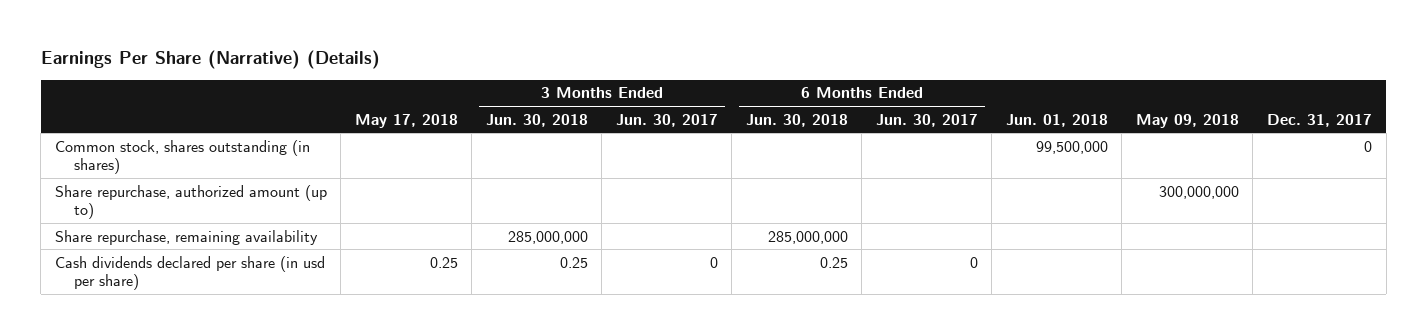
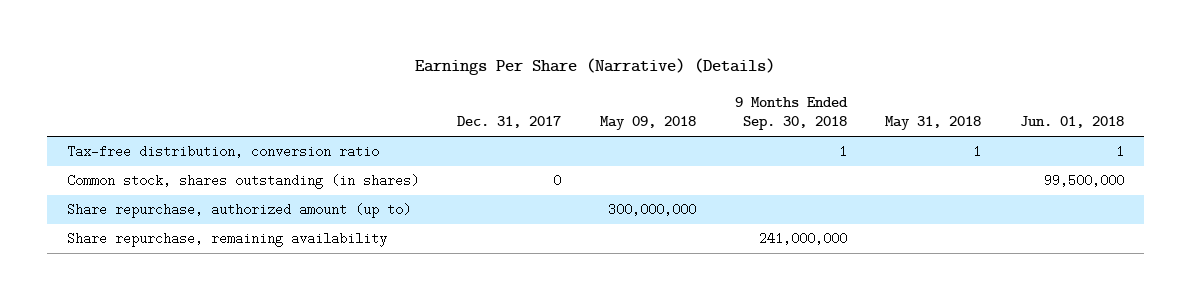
- | May 17, 2018 | 3 Months Ended Jun. 30, 2018 | 3 Months Ended Jun. 30, 2017 | 6 Months Ended Jun. 30, 2018 | 6 Months Ended Jun. 30, 2017 | Jun. 01, 2018 | May 09, 2018 | Dec. 31, 2017
+ | Dec. 31, 2017 | May 09, 2018 | 9 Months Ended Sep. 30, 2018 | May 31, 2018 | Jun. 01, 2018
+ Tax-free distribution, conversion ratio | | | 1 | 1 | 1
- Cash dividends declared per share (in usd per share) | 0.25 | 0.25 | 0 | 0.25 | 0 | | |

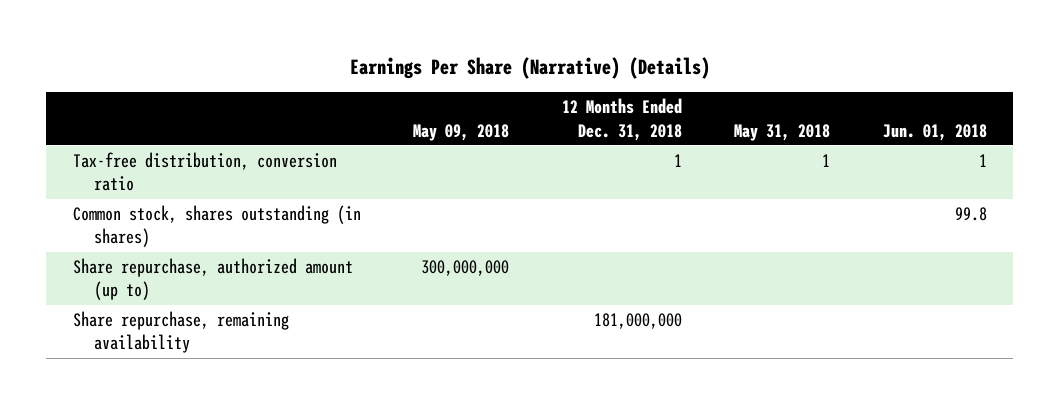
- | Dec. 31, 2017 | May 09, 2018 | 9 Months Ended Sep. 30, 2018 | May 31, 2018 | Jun. 01, 2018
+ | May 09, 2018 | 12 Months Ended Dec. 31, 2018 | May 31, 2018 | Jun. 01, 2018
- Common stock, shares outstanding (in shares) | 0 | | | | 99,500,000
+ Common stock, shares outstanding (in shares) | | | | 99.8

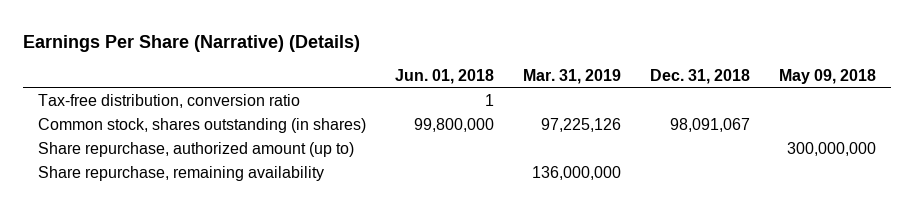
- | May 09, 2018 | 12 Months Ended Dec. 31, 2018 | May 31, 2018 | Jun. 01, 2018
+ | Jun. 01, 2018 | Mar. 31, 2019 | Dec. 31, 2018 | May 09, 2018
- Common stock, shares outstanding (in shares) | | | | 99.8
+ Common stock, shares outstanding (in shares) | 99,800,000 | 97,225,126 | 98,091,067 |

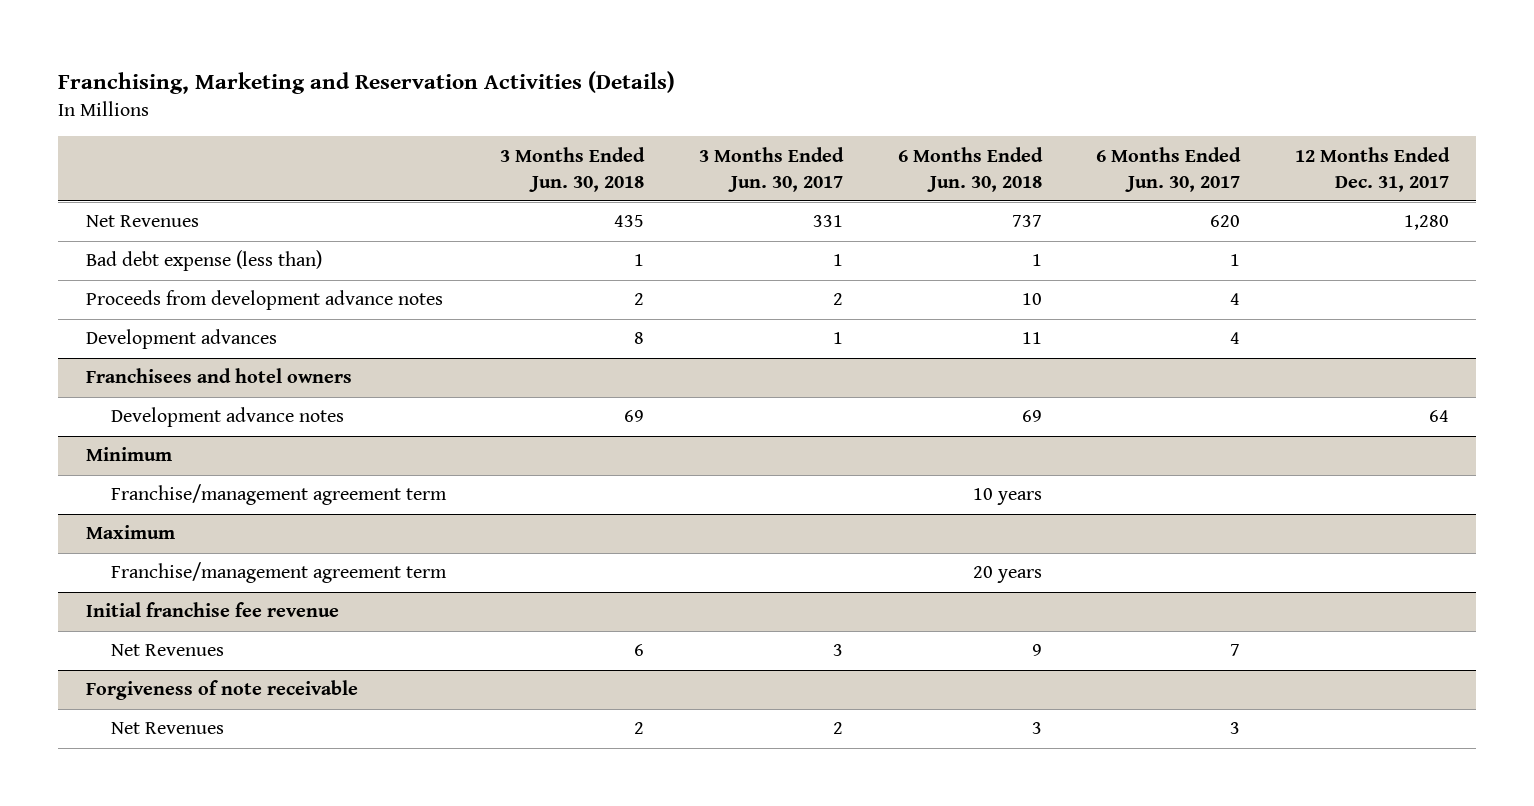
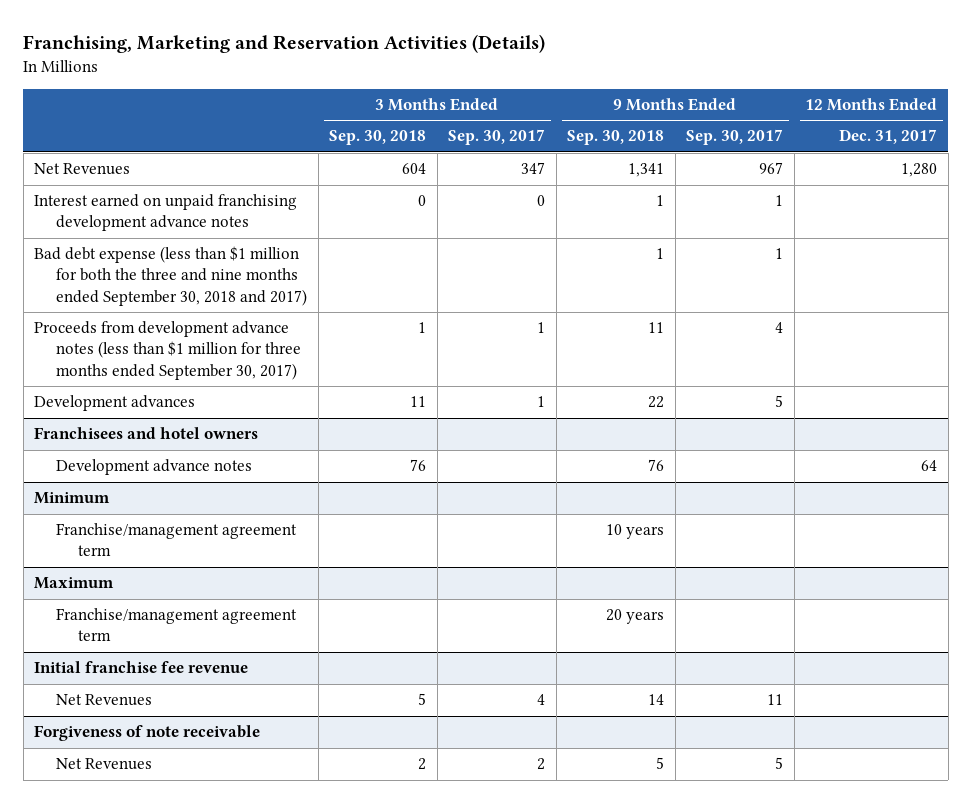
- | 3 Months Ended Jun. 30, 2018 | 3 Months Ended Jun. 30, 2017 | 6 Months Ended Jun. 30, 2018 | 6 Months Ended Jun. 30, 2017 | 12 Months Ended Dec. 31, 2017
+ | 3 Months Ended Sep. 30, 2018 | 3 Months Ended Sep. 30, 2017 | 9 Months Ended Sep. 30, 2018 | 9 Months Ended Sep. 30, 2017 | 12 Months Ended Dec. 31, 2017
- Bad debt expense (less than) | 1 | 1 | 1 | 1 |
- Proceeds from development advance notes | 2 | 2 | 10 | 4 |
+ Interest earned on unpaid franchising development advance notes | 0 | 0 | 1 | 1 |
+ Bad debt expense (less than $1 million for both the three and nine months ended September 30, 2018 and 2017) | | | 1 | 1 |
+ Proceeds from development advance notes (less than $1 million for three months ended September 30, 2017) | 1 | 1 | 11 | 4 |

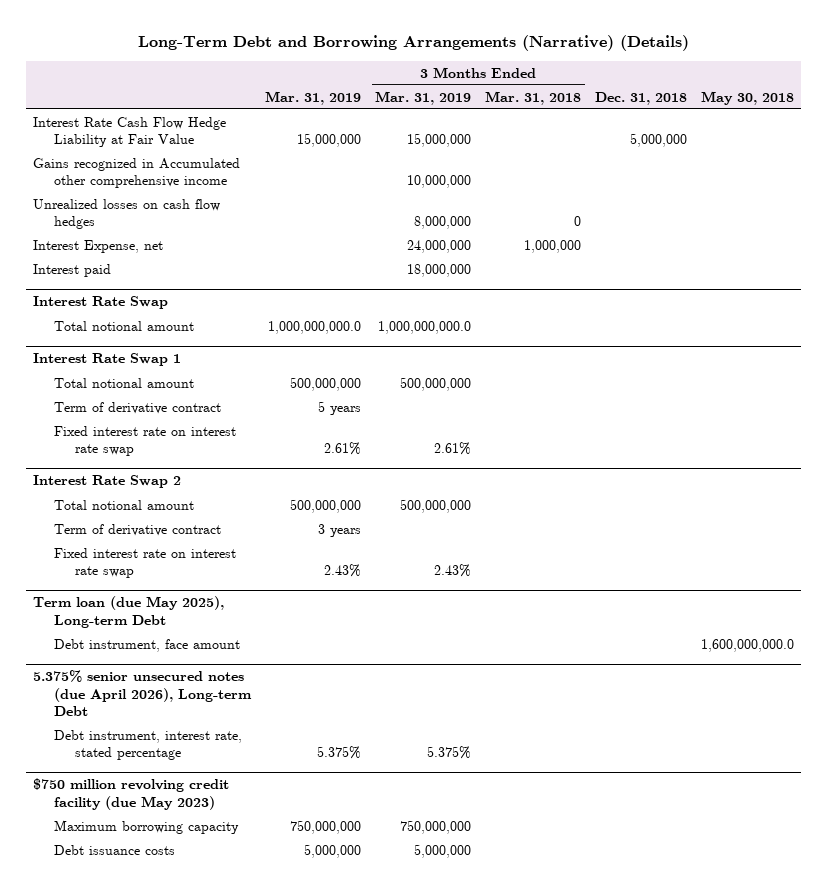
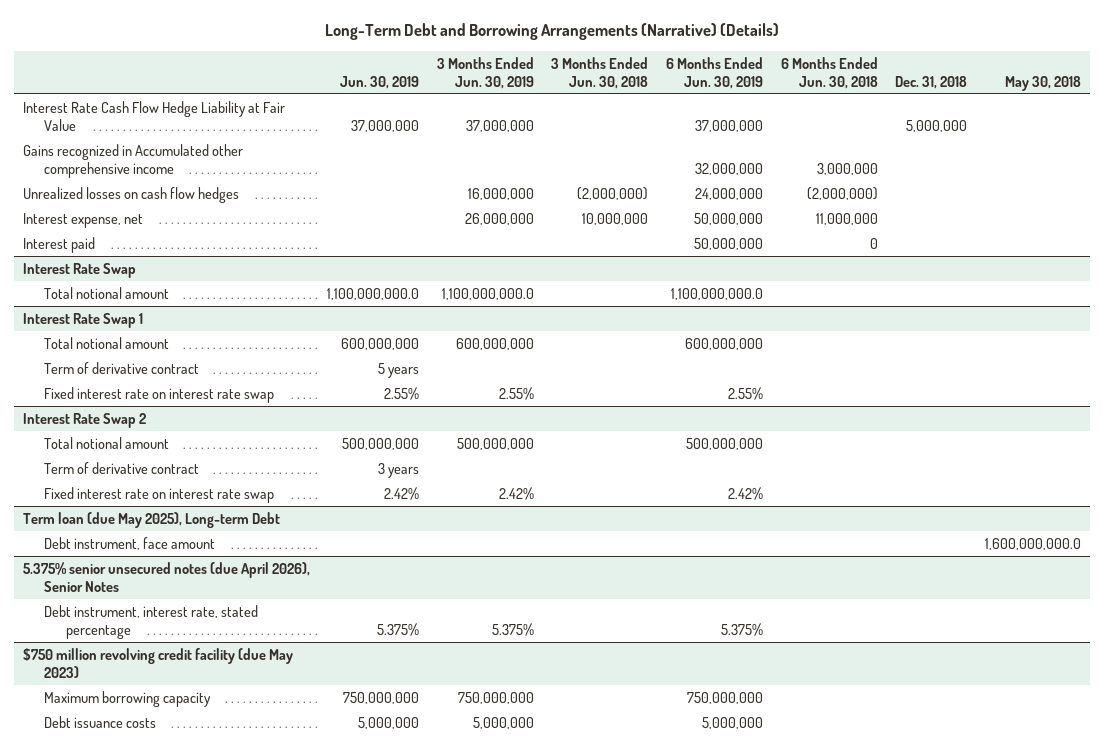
- | Mar. 31, 2019 | 3 Months Ended Mar. 31, 2019 | 3 Months Ended Mar. 31, 2018 | Dec. 31, 2018 | May 30, 2018
+ | Jun. 30, 2019 | 3 Months Ended Jun. 30, 2019 | 3 Months Ended Jun. 30, 2018 | 6 Months Ended Jun. 30, 2019 | 6 Months Ended Jun. 30, 2018 | Dec. 31, 2018 | May 30, 2018
- Interest Expense, net | | 24,000,000 | 1,000,000 | |
+ Interest expense, net | | 26,000,000 | 10,000,000 | 50,000,000 | 11,000,000 | |
- 5.375% senior unsecured notes (due April 2026), Long-term Debt
+ 5.375% senior unsecured notes (due April 2026), Senior Notes

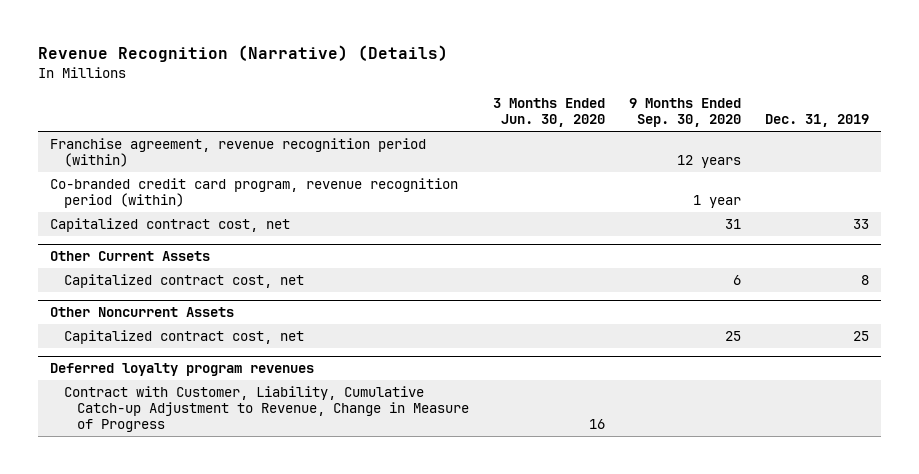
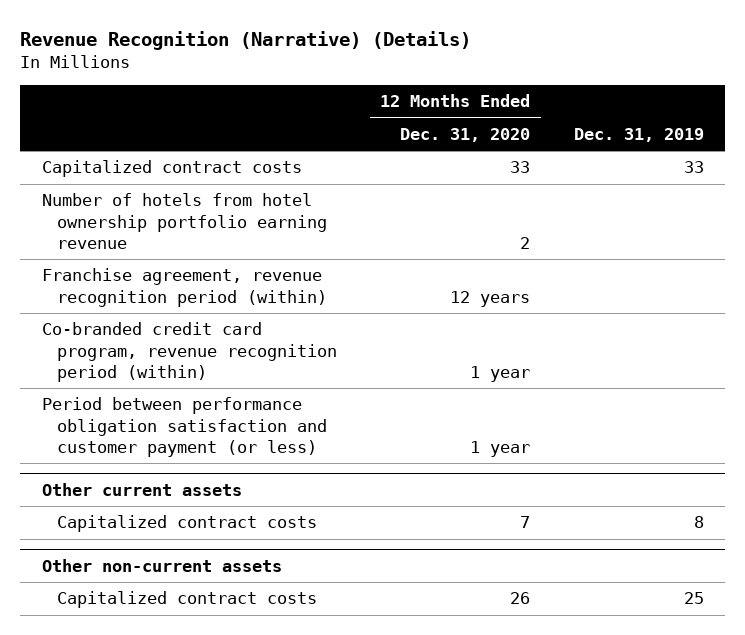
- | 3 Months Ended Jun. 30, 2020 | 9 Months Ended Sep. 30, 2020 | Dec. 31, 2019
+ | 12 Months Ended Dec. 31, 2020 | Dec. 31, 2019
+ Capitalized contract costs | 33 | 33
+ Number of hotels from hotel ownership portfolio earning revenue | 2 |
- Capitalized contract cost, net | | 31 | 33
- Other Current Assets
- Capitalized contract cost, net | | 6 | 8
- Other Noncurrent Assets
- Capitalized contract cost, net | | 25 | 25
- Deferred loyalty program revenues
- Contract with Customer, Liability, Cumulative Catch-up Adjustment to Revenue, Change in Measure of Progress | 16 | |
+ Period between performance obligation satisfaction and customer payment (or less) | 1 year |
+ Other current assets
+ Capitalized contract costs | 7 | 8
+ Other non-current assets
+ Capitalized contract costs | 26 | 25

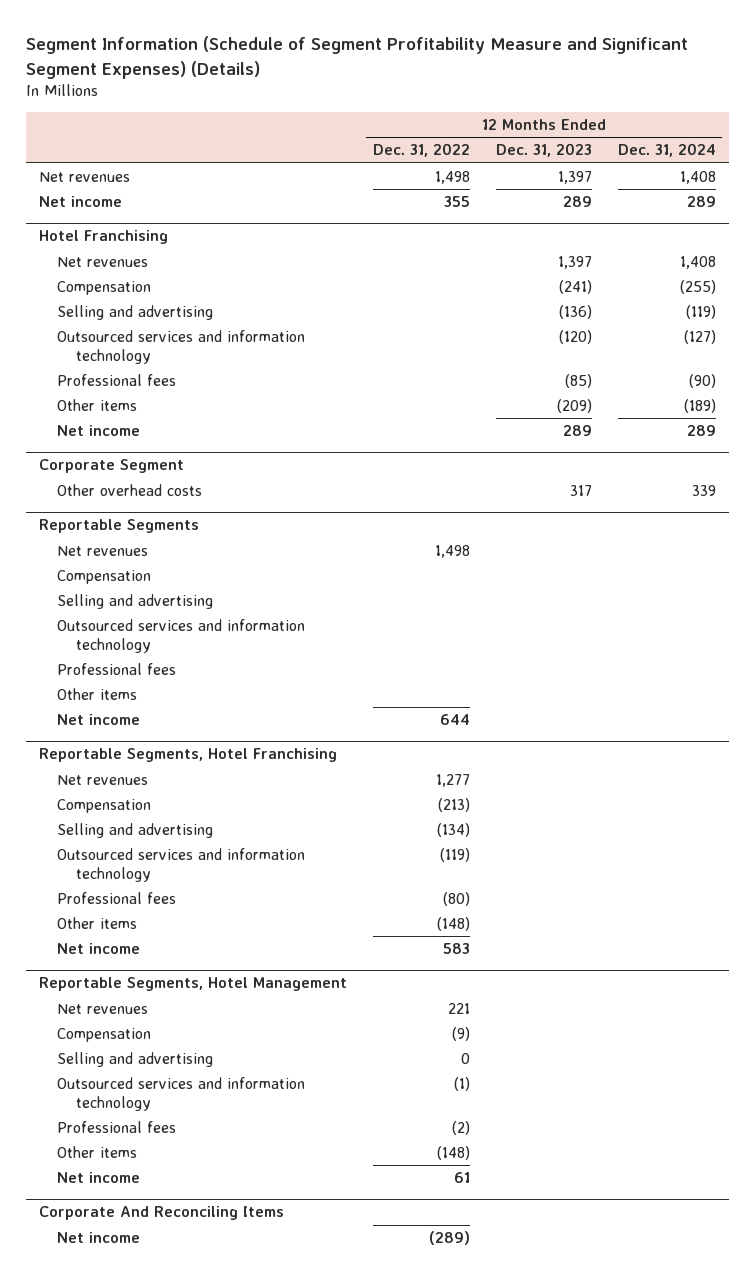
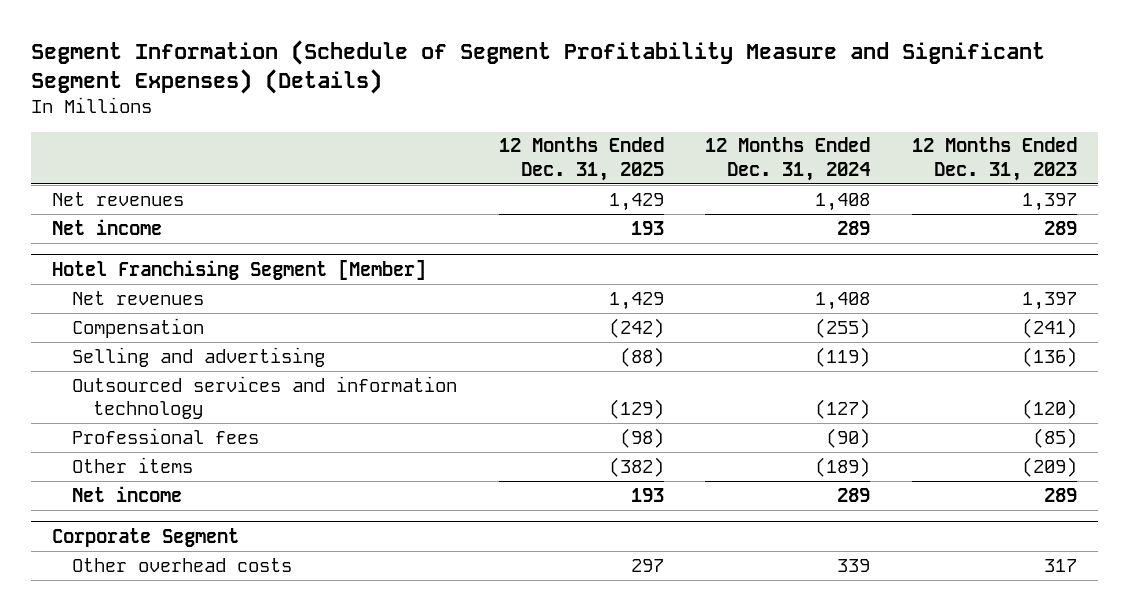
- | 12 Months Ended Dec. 31, 2022 | 12 Months Ended Dec. 31, 2023 | 12 Months Ended Dec. 31, 2024
+ | 12 Months Ended Dec. 31, 2025 | 12 Months Ended Dec. 31, 2024 | 12 Months Ended Dec. 31, 2023
- Hotel Franchising
+ Hotel Franchising Segment [Member]
- Reportable Segments
- Net revenues | 1,498 | |
- Compensation
- Selling and advertising
- Outsourced services and information technology
- Professional fees
- Other items
- Net income | 644 | |
- Reportable Segments, Hotel Franchising
- Net revenues | 1,277 | |
- Compensation | (213) | |
- Selling and advertising | (134) | |
- Outsourced services and information technology | (119) | |
- Professional fees | (80) | |
- Other items | (148) | |
- Net income | 583 | |
- Reportable Segments, Hotel Management
- Net revenues | 221 | |
- Compensation | (9) | |
- Selling and advertising | 0 | |
- Outsourced services and information technology | (1) | |
- Professional fees | (2) | |
- Other items | (148) | |
- Net income | 61 | |
- Corporate And Reconciling Items
- Net income | (289) | |

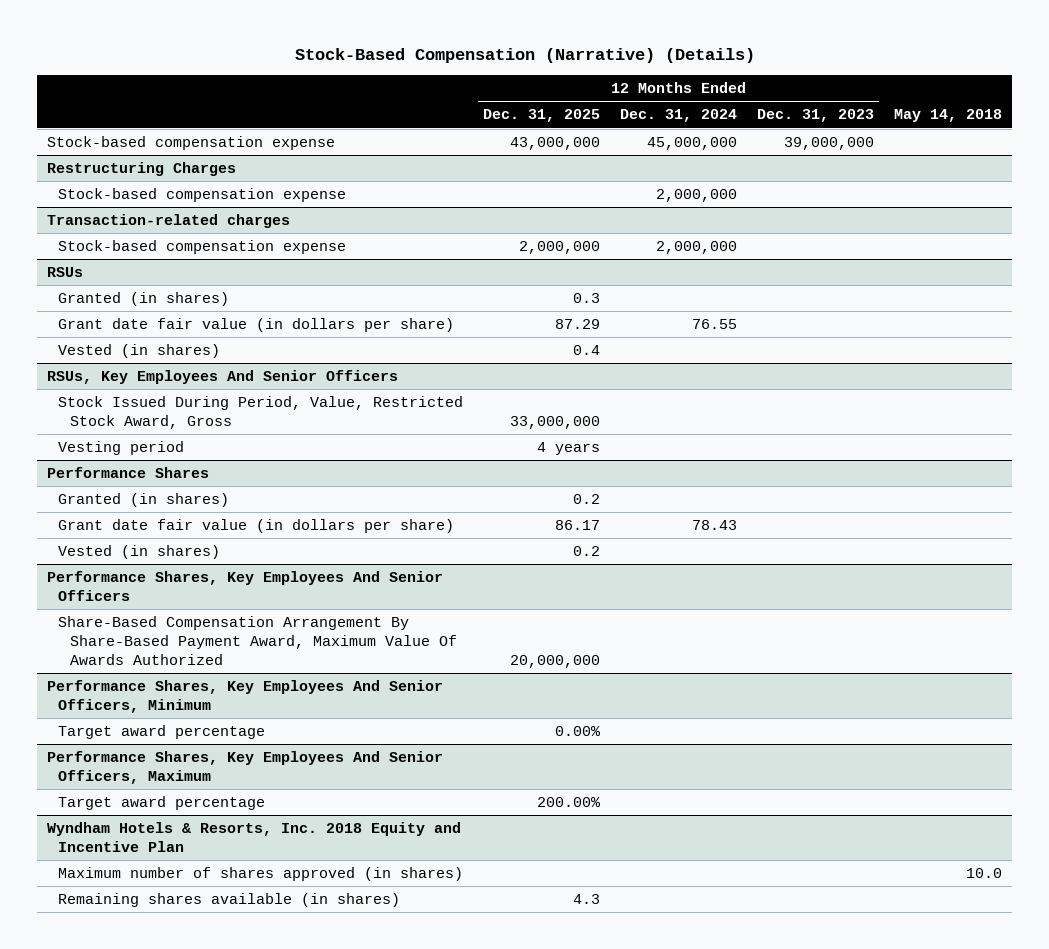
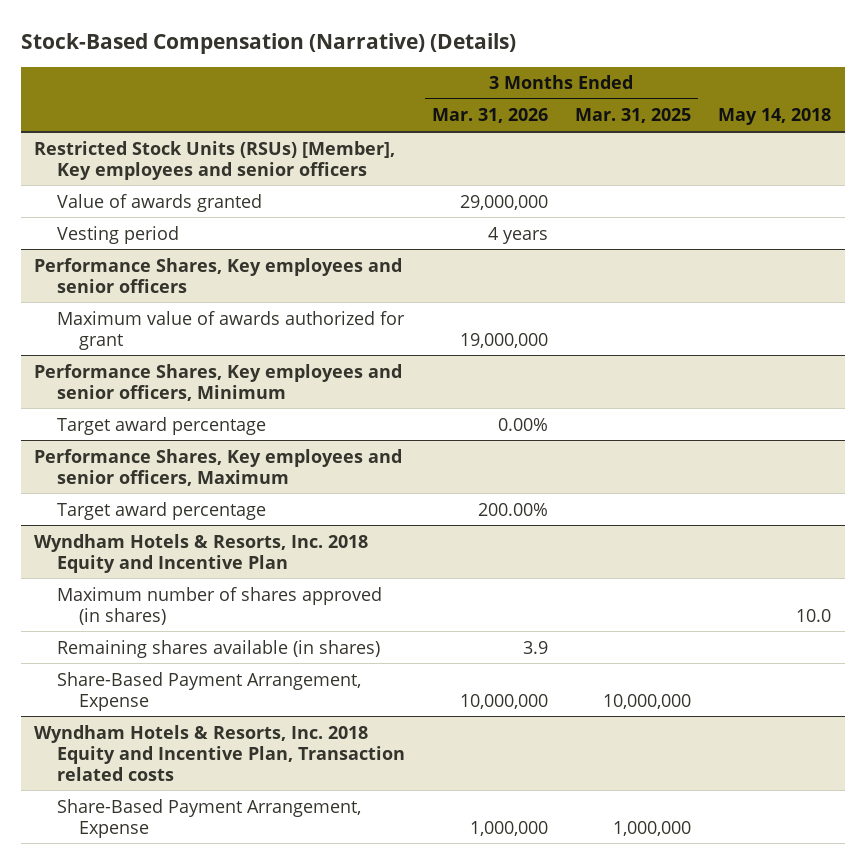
- | 12 Months Ended Dec. 31, 2025 | 12 Months Ended Dec. 31, 2024 | 12 Months Ended Dec. 31, 2023 | May 14, 2018
+ | 3 Months Ended Mar. 31, 2026 | 3 Months Ended Mar. 31, 2025 | May 14, 2018
- Stock-based compensation expense | 43,000,000 | 45,000,000 | 39,000,000 |
- Restructuring Charges
- Stock-based compensation expense | | 2,000,000 | |
- Transaction-related charges
- Stock-based compensation expense | 2,000,000 | 2,000,000 | |
- RSUs
- Granted (in shares) | 0.3 | | |
- Grant date fair value (in dollars per share) | 87.29 | 76.55 | |
- Vested (in shares) | 0.4 | | |
- RSUs, Key Employees And Senior Officers
- Stock Issued During Period, Value, Restricted Stock Award, Gross | 33,000,000 | | |
+ Restricted Stock Units (RSUs) [Member], Key employees and senior officers
+ Value of awards granted | 29,000,000 | |
- Performance Shares
- Granted (in shares) | 0.2 | | |
- Grant date fair value (in dollars per share) | 86.17 | 78.43 | |
- Vested (in shares) | 0.2 | | |
- Performance Shares, Key Employees And Senior Officers
- Share-Based Compensation Arrangement By Share-Based Payment Award, Maximum Value Of Awards Authorized | 20,000,000 | | |
- Performance Shares, Key Employees And Senior Officers, Minimum
+ Performance Shares, Key employees and senior officers
+ Maximum value of awards authorized for grant | 19,000,000 | |
+ Performance Shares, Key employees and senior officers, Minimum
- Performance Shares, Key Employees And Senior Officers, Maximum
+ Performance Shares, Key employees and senior officers, Maximum
@ Wyndham Hotels & Resorts, Inc. 2018 Equity and Incentive Plan
+ Share-Based Payment Arrangement, Expense | 10,000,000 | 10,000,000 |
+ Wyndham Hotels & Resorts, Inc. 2018 Equity and Incentive Plan, Transaction related costs
+ Share-Based Payment Arrangement, Expense | 1,000,000 | 1,000,000 |

